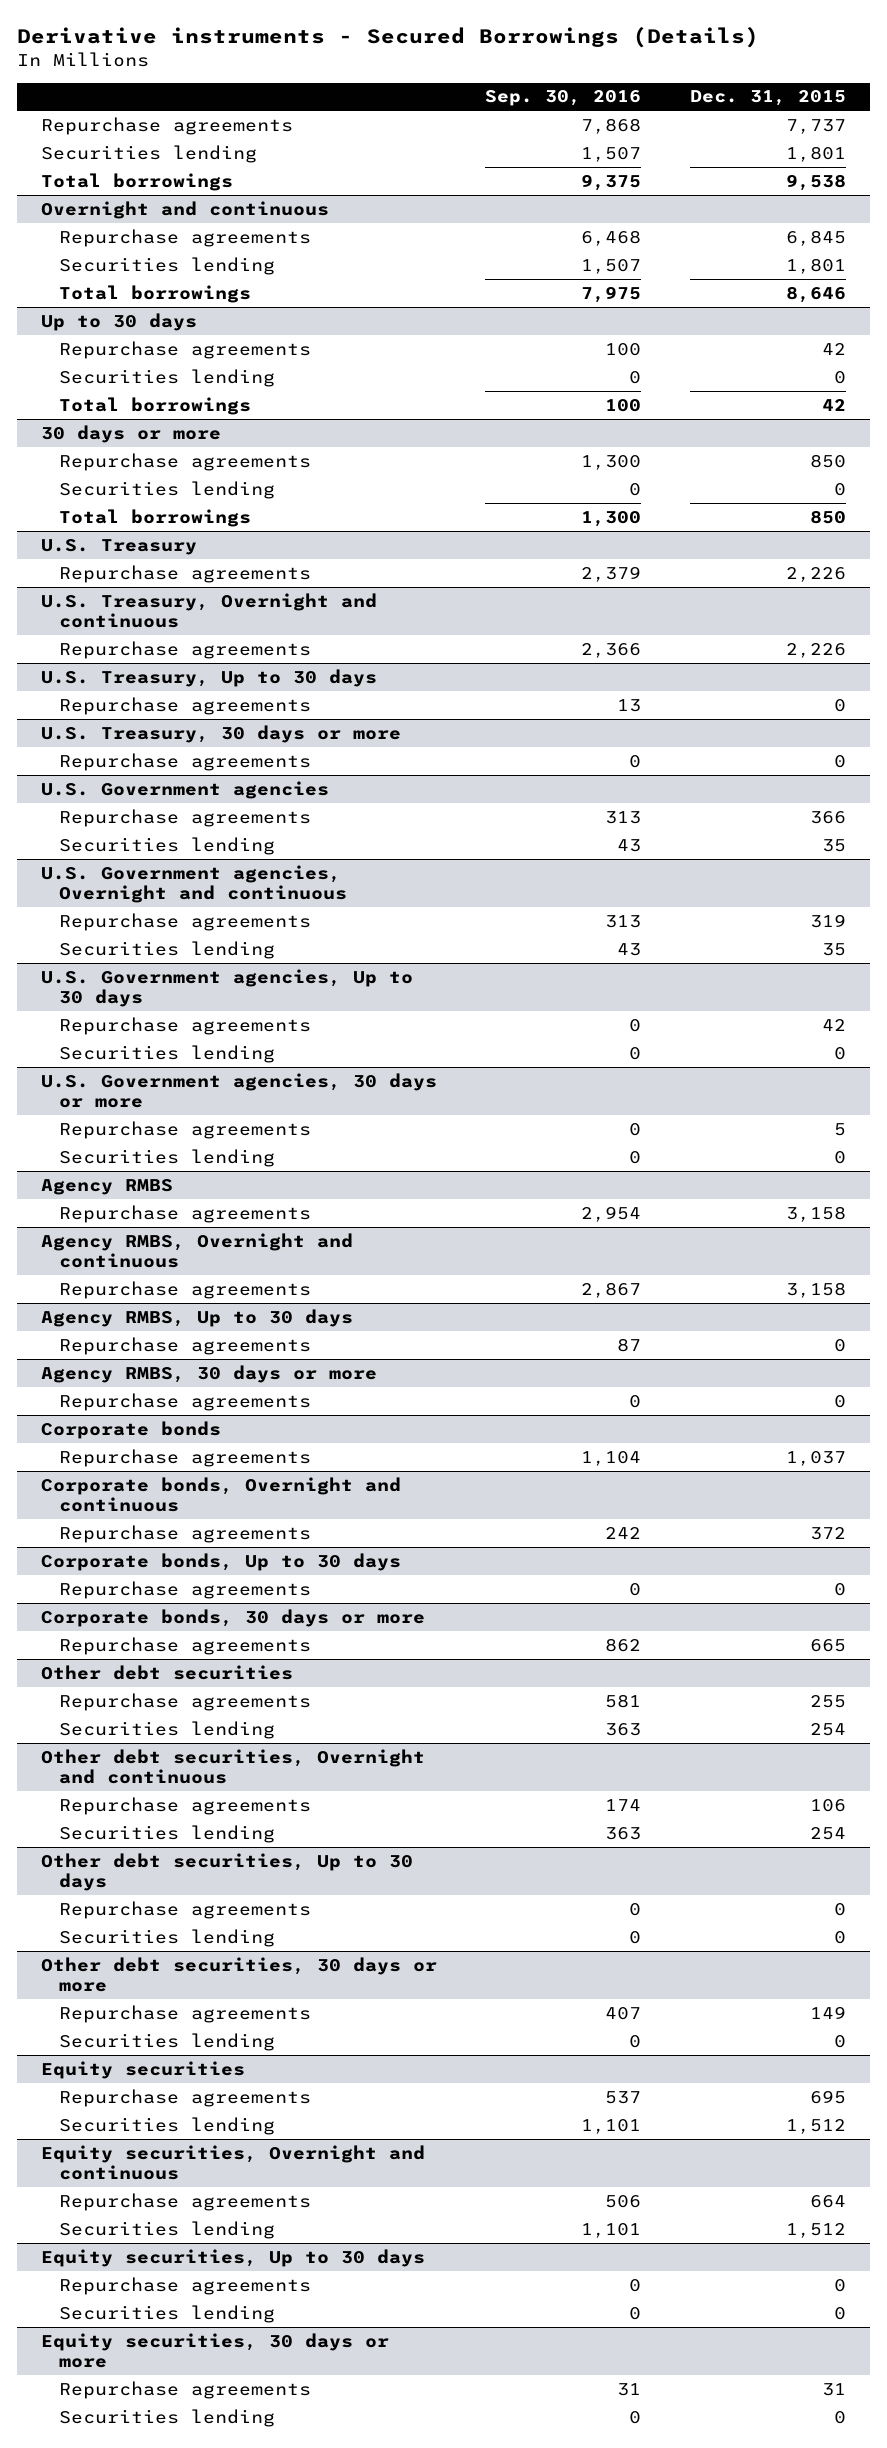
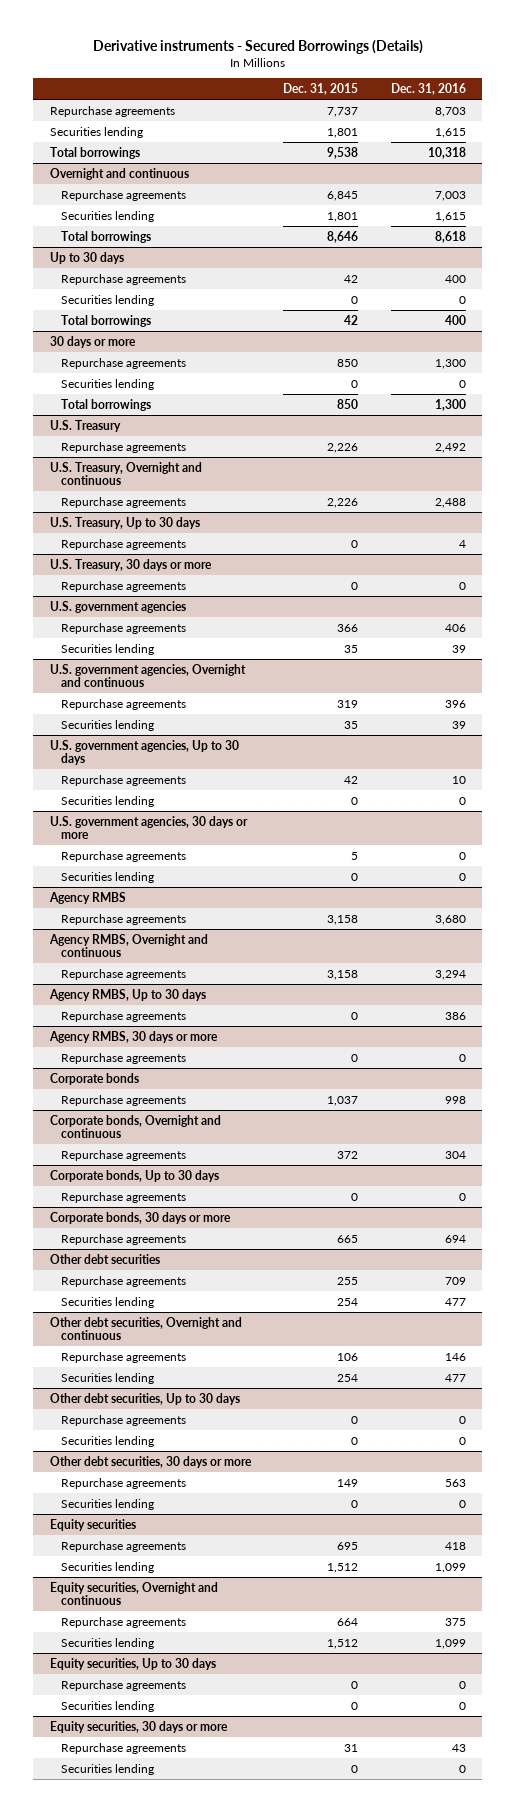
- | Sep. 30, 2016 | Dec. 31, 2015
+ | Dec. 31, 2015 | Dec. 31, 2016
- U.S. Government agencies
+ U.S. government agencies
- U.S. Government agencies, Overnight and continuous
+ U.S. government agencies, Overnight and continuous
- U.S. Government agencies, Up to 30 days
+ U.S. government agencies, Up to 30 days
- U.S. Government agencies, 30 days or more
+ U.S. government agencies, 30 days or more

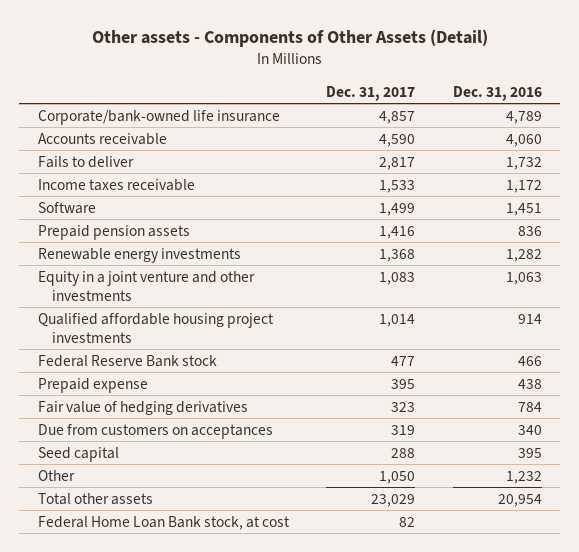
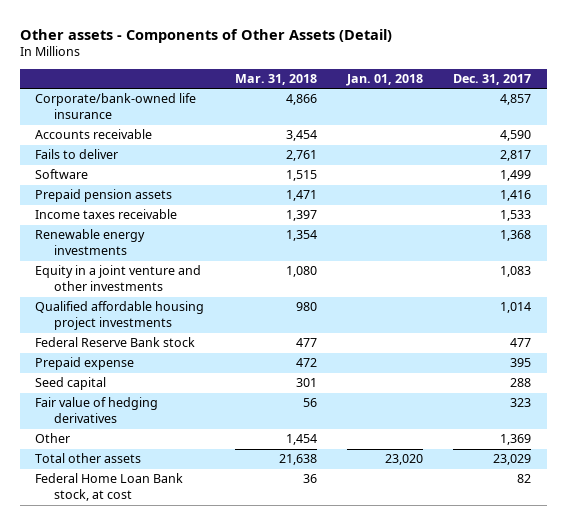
- | Dec. 31, 2017 | Dec. 31, 2016
+ | Mar. 31, 2018 | Jan. 01, 2018 | Dec. 31, 2017
moved down: Income taxes receivable | 1,397 | | 1,533
- Due from customers on acceptances | 319 | 340
- Other | 1,050 | 1,232
moved down: Fair value of hedging derivatives | 56 | | 323
+ Other | 1,454 | | 1,369

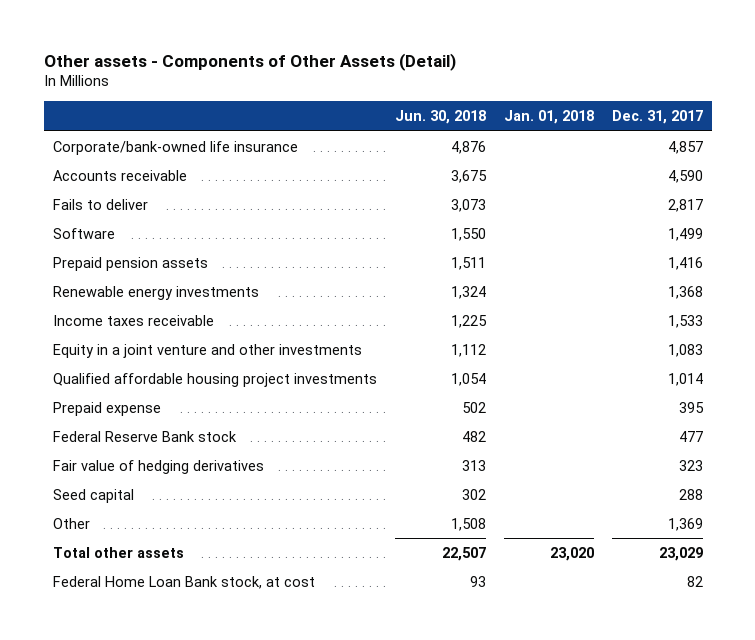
- | Mar. 31, 2018 | Jan. 01, 2018 | Dec. 31, 2017
+ | Jun. 30, 2018 | Jan. 01, 2018 | Dec. 31, 2017
moved down: Income taxes receivable | 1,225 | | 1,533
moved down: Federal Reserve Bank stock | 482 | | 477
moved down: Seed capital | 302 | | 288

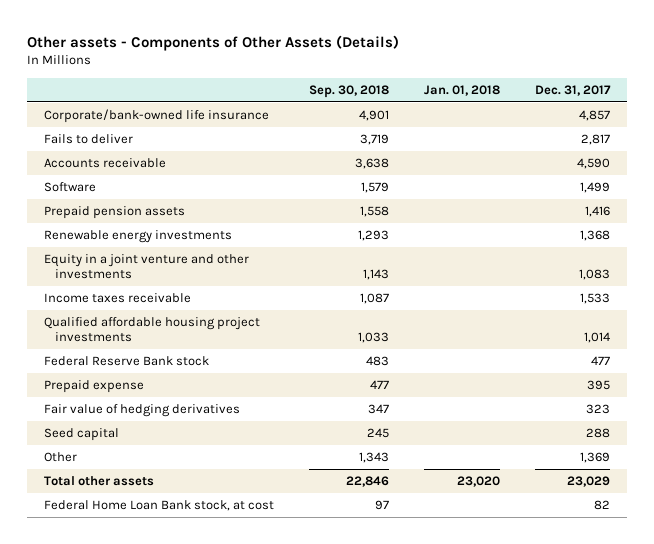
- Other assets - Components of Other Assets (Detail)
+ Other assets - Components of Other Assets (Details)
- | Jun. 30, 2018 | Jan. 01, 2018 | Dec. 31, 2017
+ | Sep. 30, 2018 | Jan. 01, 2018 | Dec. 31, 2017
moved down: Accounts receivable | 3,638 | | 4,590
moved down: Income taxes receivable | 1,087 | | 1,533
moved down: Prepaid expense | 477 | | 395

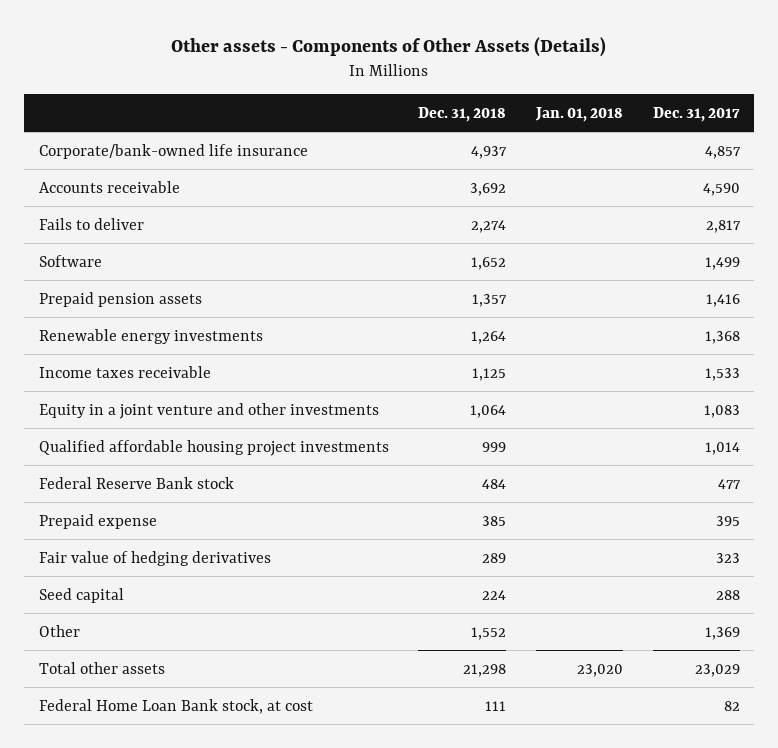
- | Sep. 30, 2018 | Jan. 01, 2018 | Dec. 31, 2017
+ | Dec. 31, 2018 | Jan. 01, 2018 | Dec. 31, 2017
moved down: Fails to deliver | 2,274 | | 2,817
moved down: Equity in a joint venture and other investments | 1,064 | | 1,083

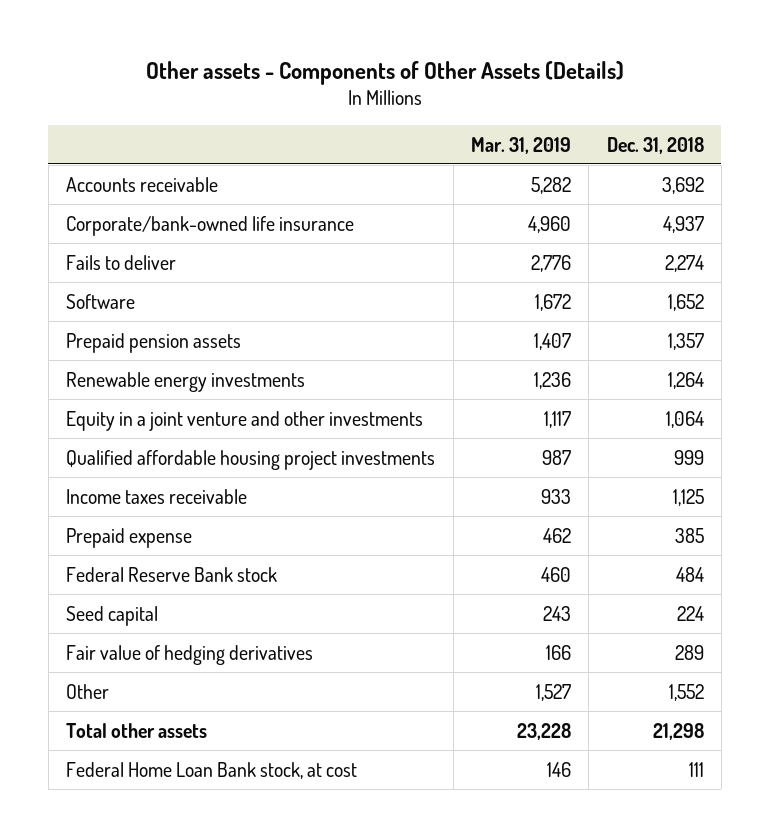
- | Dec. 31, 2018 | Jan. 01, 2018 | Dec. 31, 2017
+ | Mar. 31, 2019 | Dec. 31, 2018
moved down: Corporate/bank-owned life insurance | 4,960 | 4,937
moved down: Income taxes receivable | 933 | 1,125
moved down: Federal Reserve Bank stock | 460 | 484
moved down: Fair value of hedging derivatives | 166 | 289

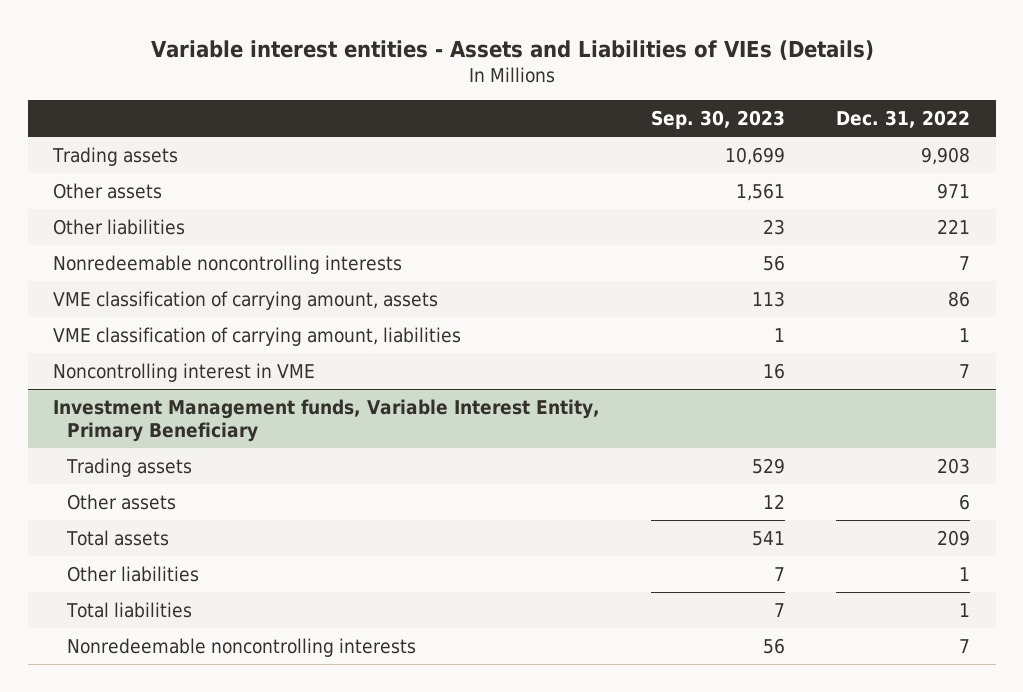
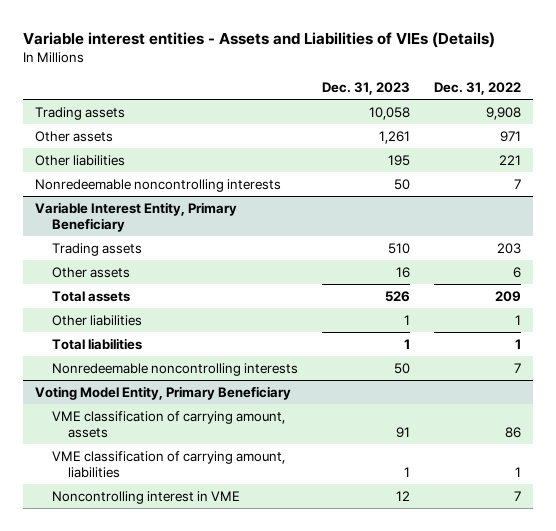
- | Sep. 30, 2023 | Dec. 31, 2022
+ | Dec. 31, 2023 | Dec. 31, 2022
- VME classification of carrying amount, assets | 113 | 86
- VME classification of carrying amount, liabilities | 1 | 1
- Noncontrolling interest in VME | 16 | 7
- Investment Management funds, Variable Interest Entity, Primary Beneficiary
+ Variable Interest Entity, Primary Beneficiary
+ Voting Model Entity, Primary Beneficiary
+ VME classification of carrying amount, assets | 91 | 86
+ VME classification of carrying amount, liabilities | 1 | 1
+ Noncontrolling interest in VME | 12 | 7

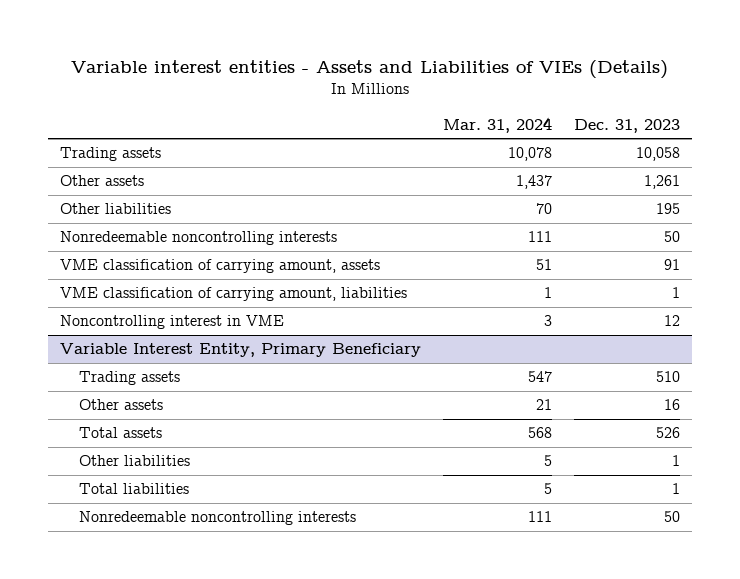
- | Dec. 31, 2023 | Dec. 31, 2022
+ | Mar. 31, 2024 | Dec. 31, 2023
+ VME classification of carrying amount, assets | 51 | 91
+ VME classification of carrying amount, liabilities | 1 | 1
+ Noncontrolling interest in VME | 3 | 12
- Voting Model Entity, Primary Beneficiary
- VME classification of carrying amount, assets | 91 | 86
- VME classification of carrying amount, liabilities | 1 | 1
- Noncontrolling interest in VME | 12 | 7

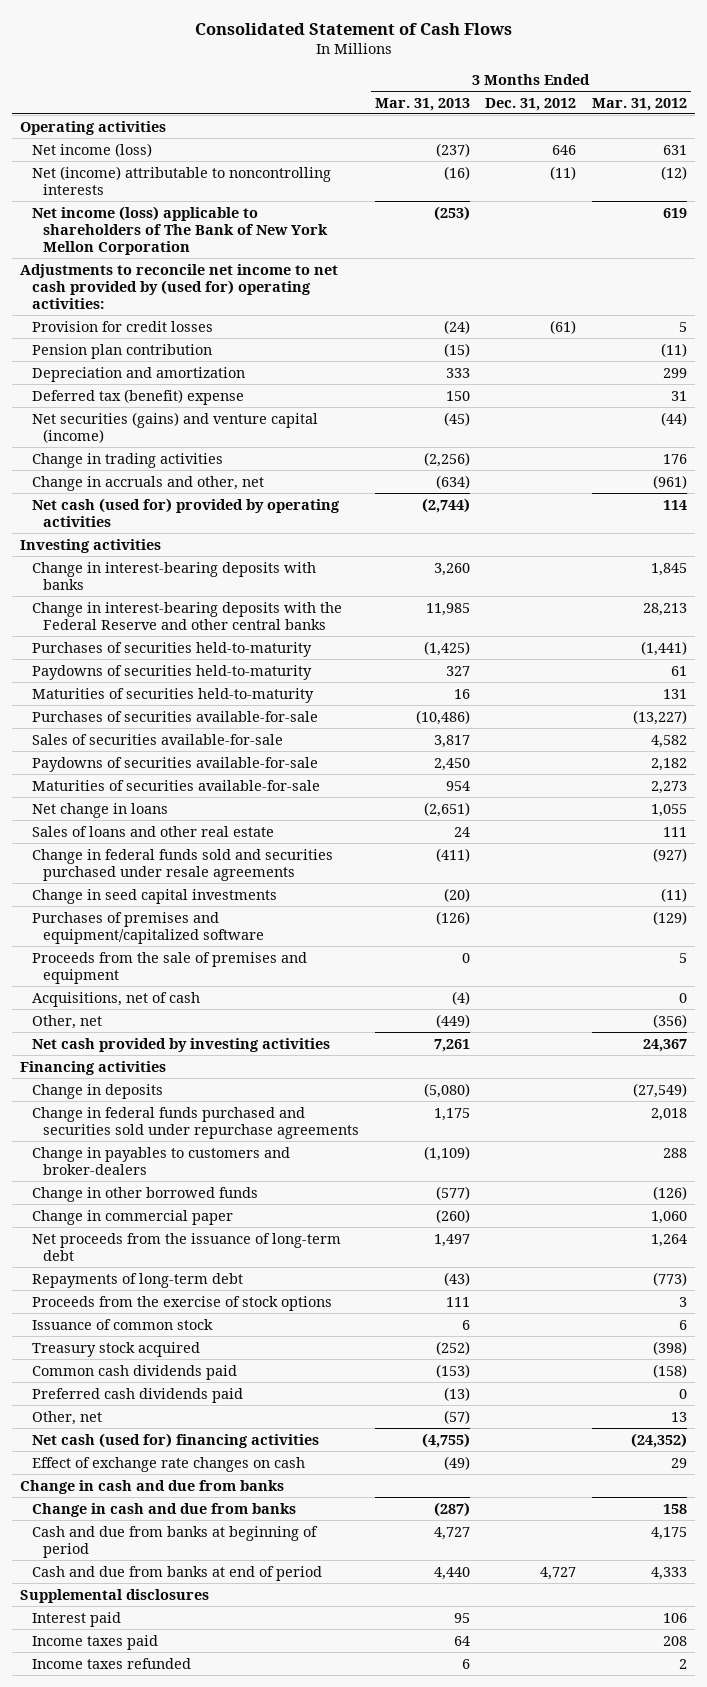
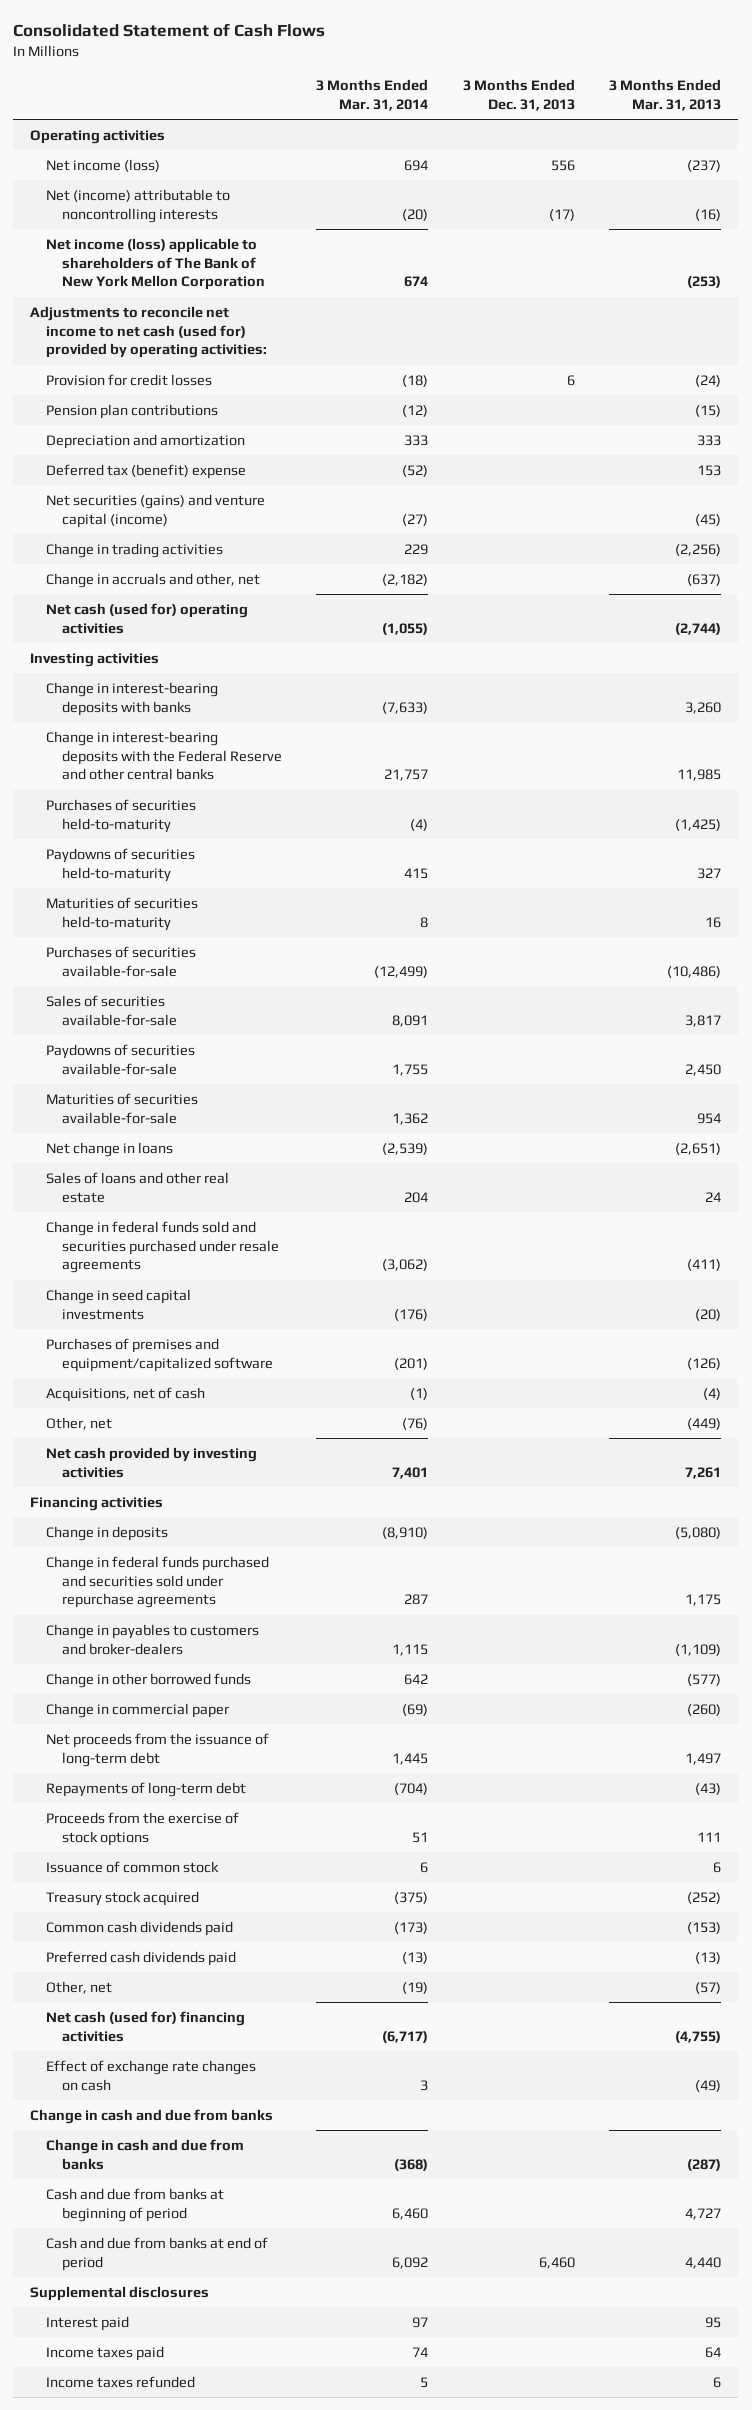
- | 3 Months Ended Mar. 31, 2013 | 3 Months Ended Dec. 31, 2012 | 3 Months Ended Mar. 31, 2012
+ | 3 Months Ended Mar. 31, 2014 | 3 Months Ended Dec. 31, 2013 | 3 Months Ended Mar. 31, 2013
- Adjustments to reconcile net income to net cash provided by (used for) operating activities:
+ Adjustments to reconcile net income to net cash (used for) provided by operating activities:
- Pension plan contribution | (15) | | (11)
+ Pension plan contributions | (12) | | (15)
- Deferred tax (benefit) expense | 150 | | 31
+ Deferred tax (benefit) expense | (52) | | 153
- Change in accruals and other, net | (634) | | (961)
- Net cash (used for) provided by operating activities | (2,744) | | 114
+ Change in accruals and other, net | (2,182) | | (637)
+ Net cash (used for) operating activities | (1,055) | | (2,744)
- Proceeds from the sale of premises and equipment | 0 | | 5

